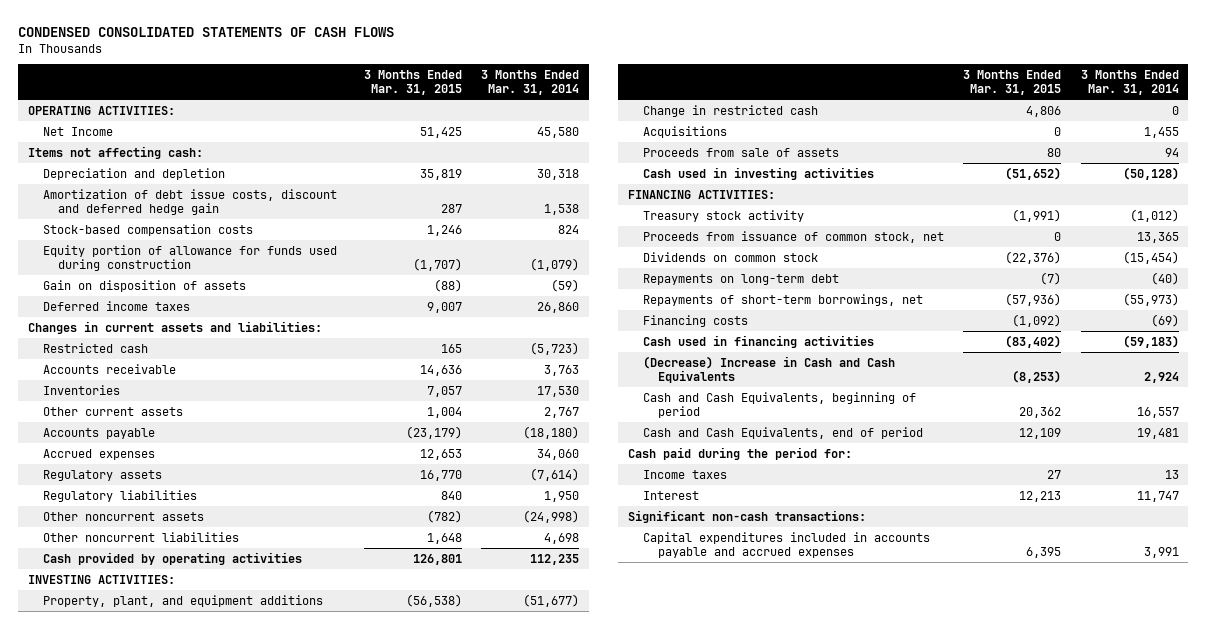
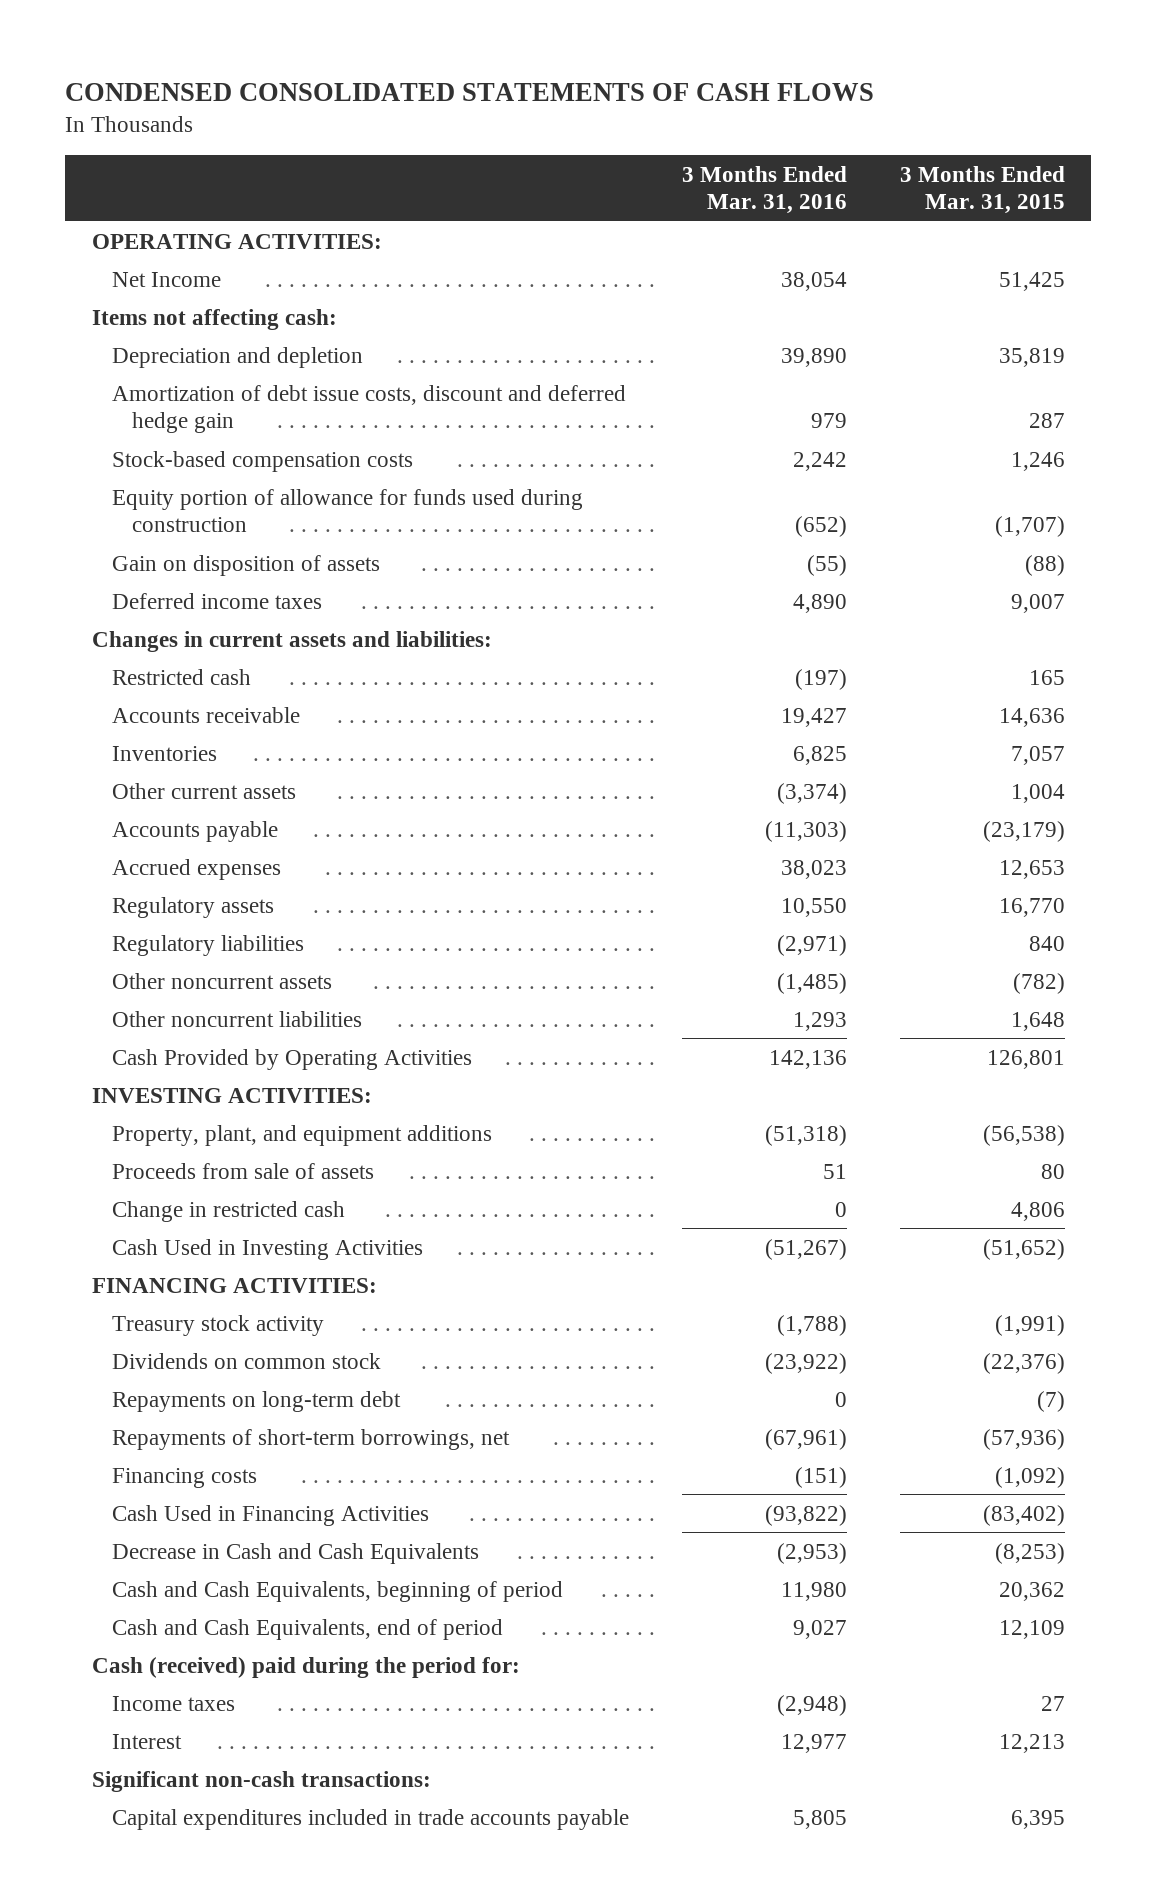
- | 3 Months Ended Mar. 31, 2015 | 3 Months Ended Mar. 31, 2014
+ | 3 Months Ended Mar. 31, 2016 | 3 Months Ended Mar. 31, 2015
- Cash provided by operating activities | 126,801 | 112,235
+ Cash Provided by Operating Activities | 142,136 | 126,801
- Acquisitions | 0 | 1,455
- Cash used in investing activities | (51,652) | (50,128)
moved down: Change in restricted cash | 0 | 4,806
+ Cash Used in Investing Activities | (51,267) | (51,652)
- Proceeds from issuance of common stock, net | 0 | 13,365
- Cash used in financing activities | (83,402) | (59,183)
- (Decrease) Increase in Cash and Cash Equivalents | (8,253) | 2,924
+ Cash Used in Financing Activities | (93,822) | (83,402)
+ Decrease in Cash and Cash Equivalents | (2,953) | (8,253)
- Cash paid during the period for:
+ Cash (received) paid during the period for:
- Capital expenditures included in accounts payable and accrued expenses | 6,395 | 3,991
+ Capital expenditures included in trade accounts payable | 5,805 | 6,395

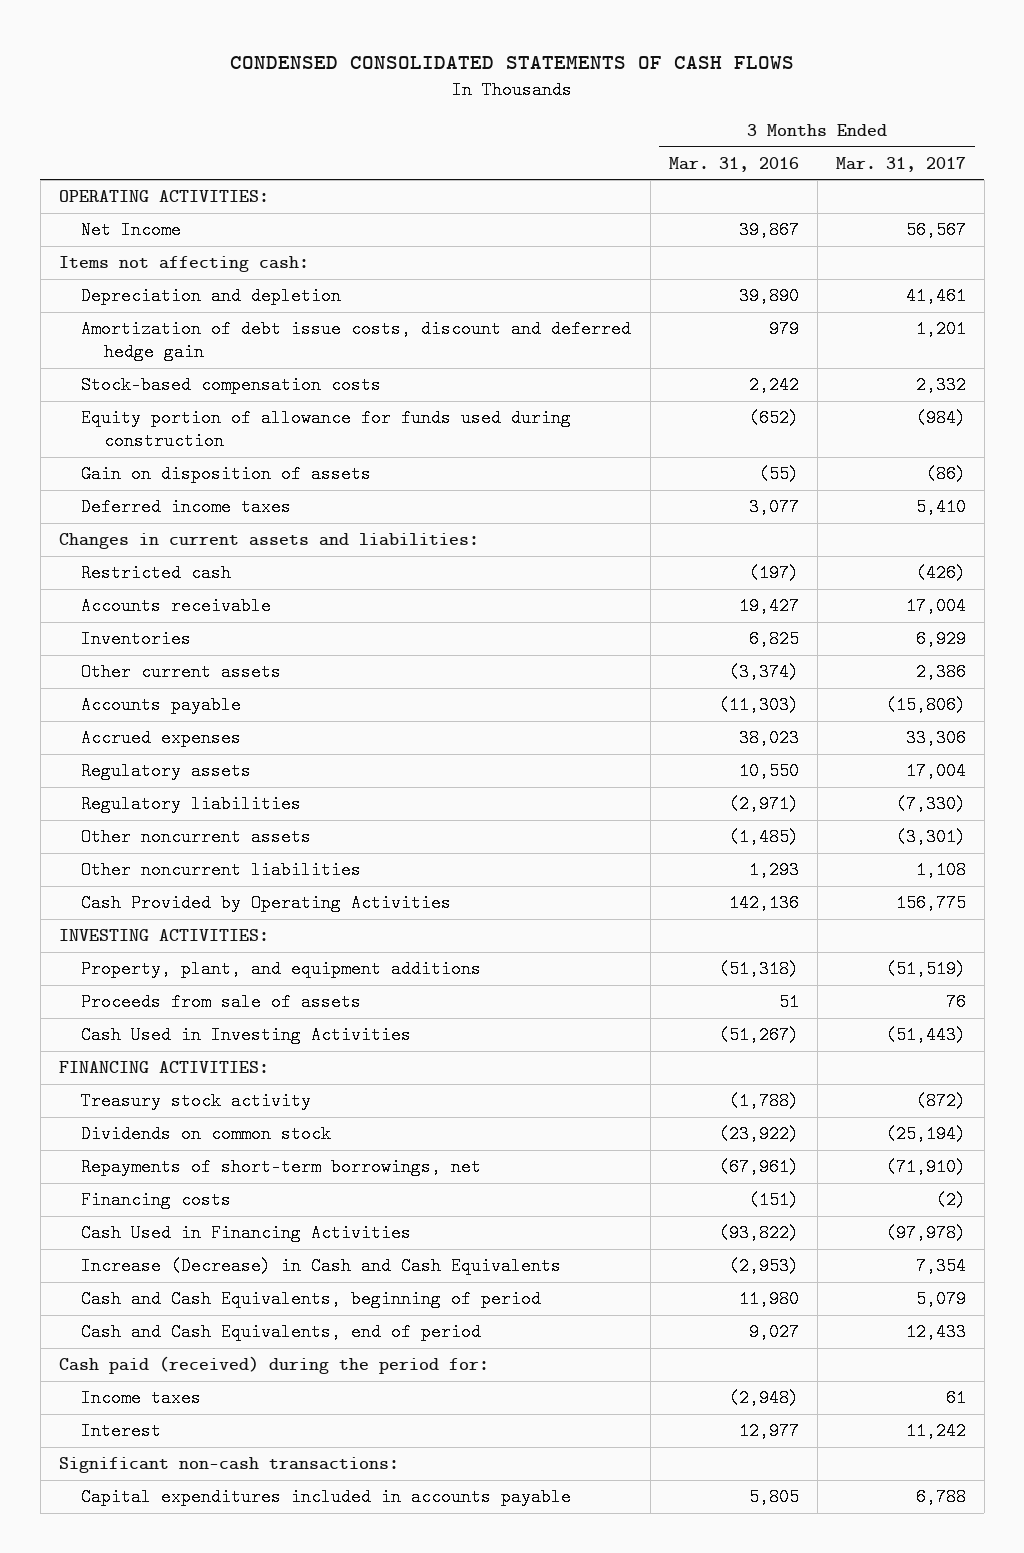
- | 3 Months Ended Mar. 31, 2016 | 3 Months Ended Mar. 31, 2015
+ | 3 Months Ended Mar. 31, 2016 | 3 Months Ended Mar. 31, 2017
- Net Income | 38,054 | 51,425
+ Net Income | 39,867 | 56,567
- Deferred income taxes | 4,890 | 9,007
+ Deferred income taxes | 3,077 | 5,410
- Change in restricted cash | 0 | 4,806
- Repayments on long-term debt | 0 | (7)
- Decrease in Cash and Cash Equivalents | (2,953) | (8,253)
+ Increase (Decrease) in Cash and Cash Equivalents | (2,953) | 7,354
- Cash (received) paid during the period for:
+ Cash paid (received) during the period for:
- Capital expenditures included in trade accounts payable | 5,805 | 6,395
+ Capital expenditures included in accounts payable | 5,805 | 6,788

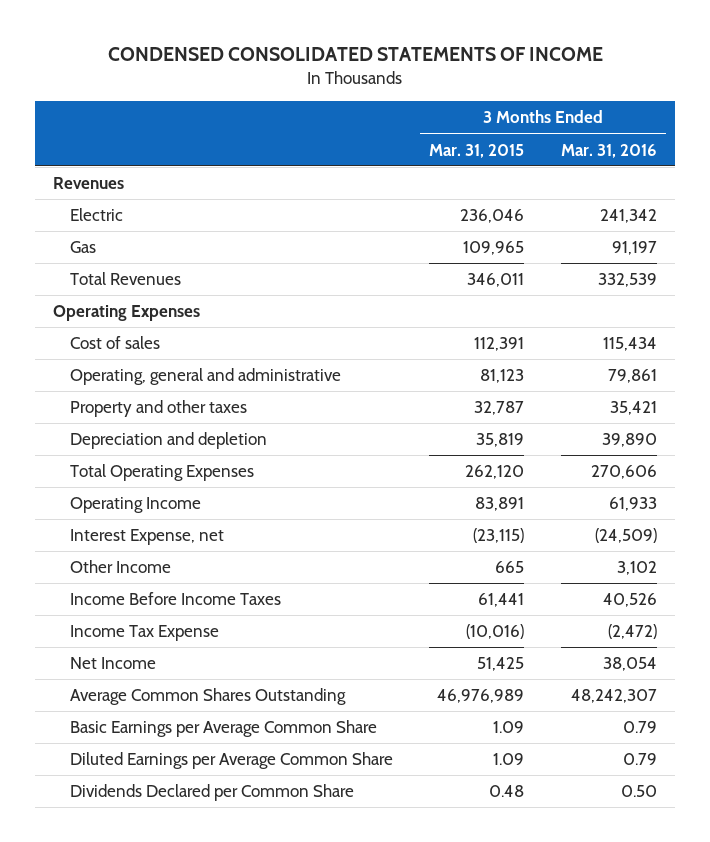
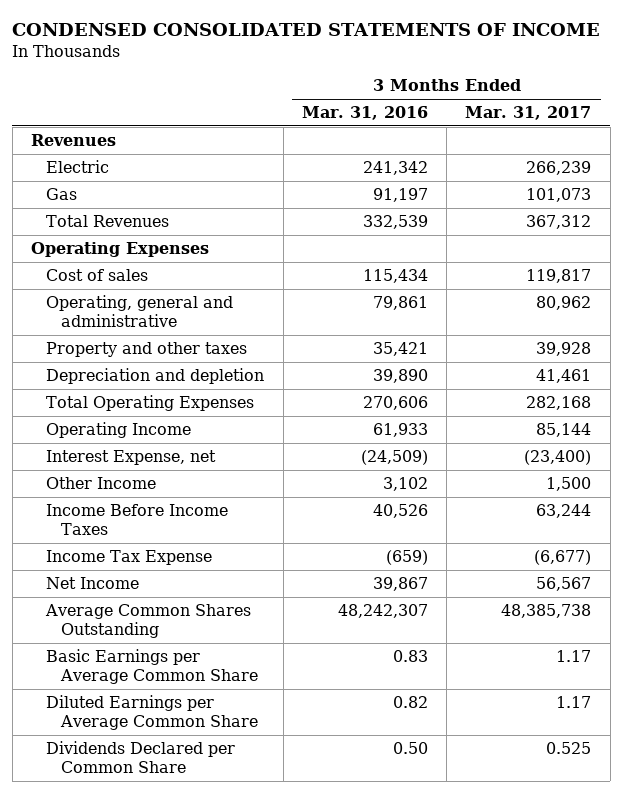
- | 3 Months Ended Mar. 31, 2015 | 3 Months Ended Mar. 31, 2016
+ | 3 Months Ended Mar. 31, 2016 | 3 Months Ended Mar. 31, 2017
- Income Tax Expense | (10,016) | (2,472)
- Net Income | 51,425 | 38,054
+ Income Tax Expense | (659) | (6,677)
+ Net Income | 39,867 | 56,567
- Basic Earnings per Average Common Share | 1.09 | 0.79
- Diluted Earnings per Average Common Share | 1.09 | 0.79
+ Basic Earnings per Average Common Share | 0.83 | 1.17
+ Diluted Earnings per Average Common Share | 0.82 | 1.17

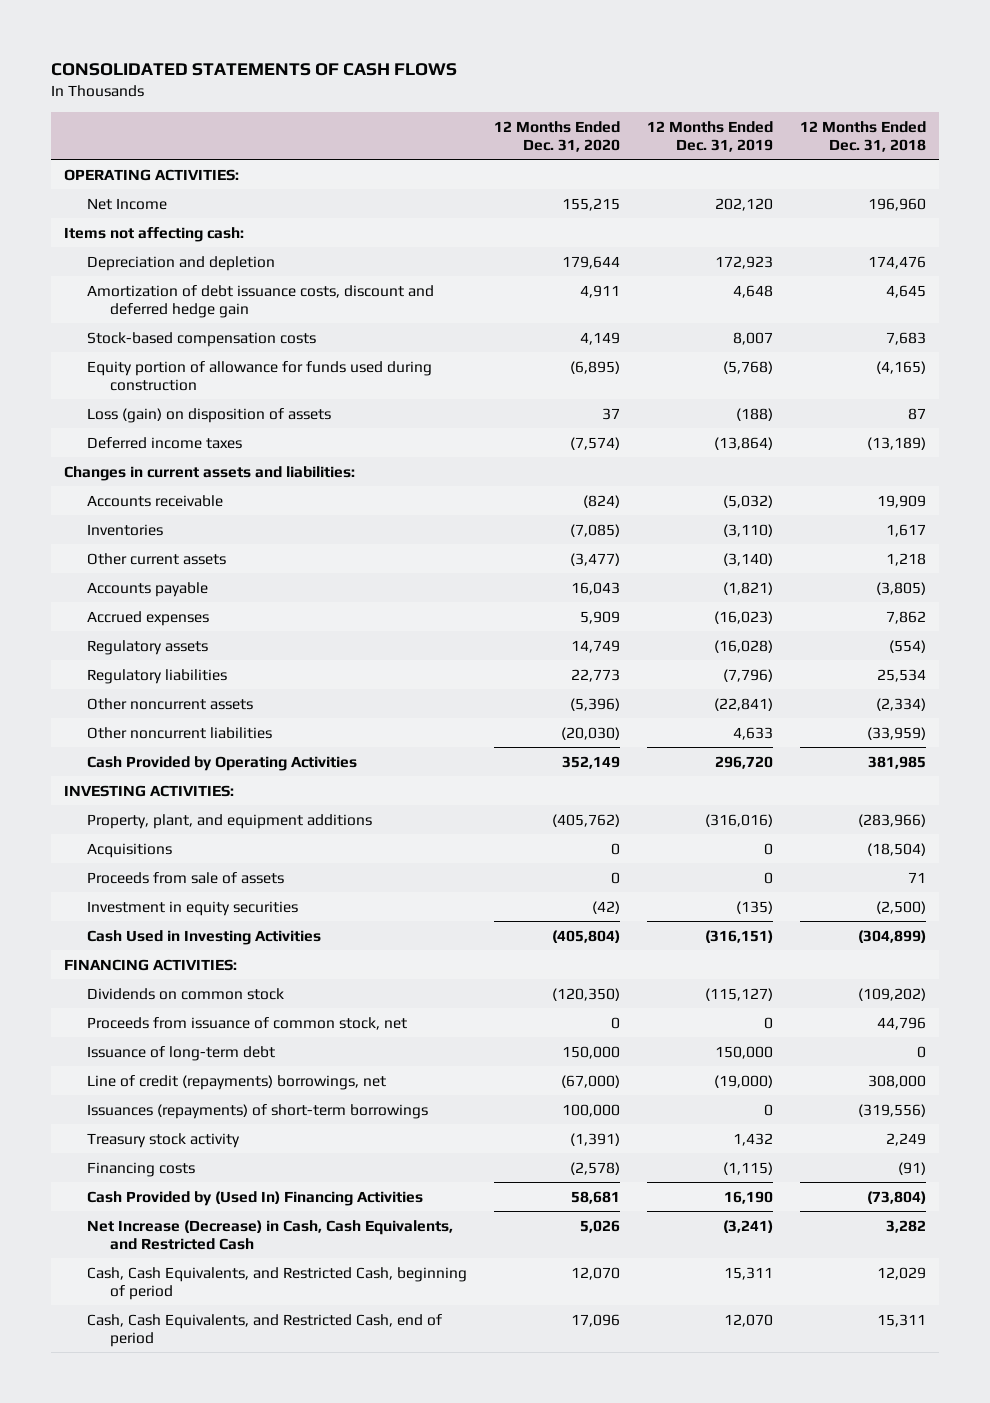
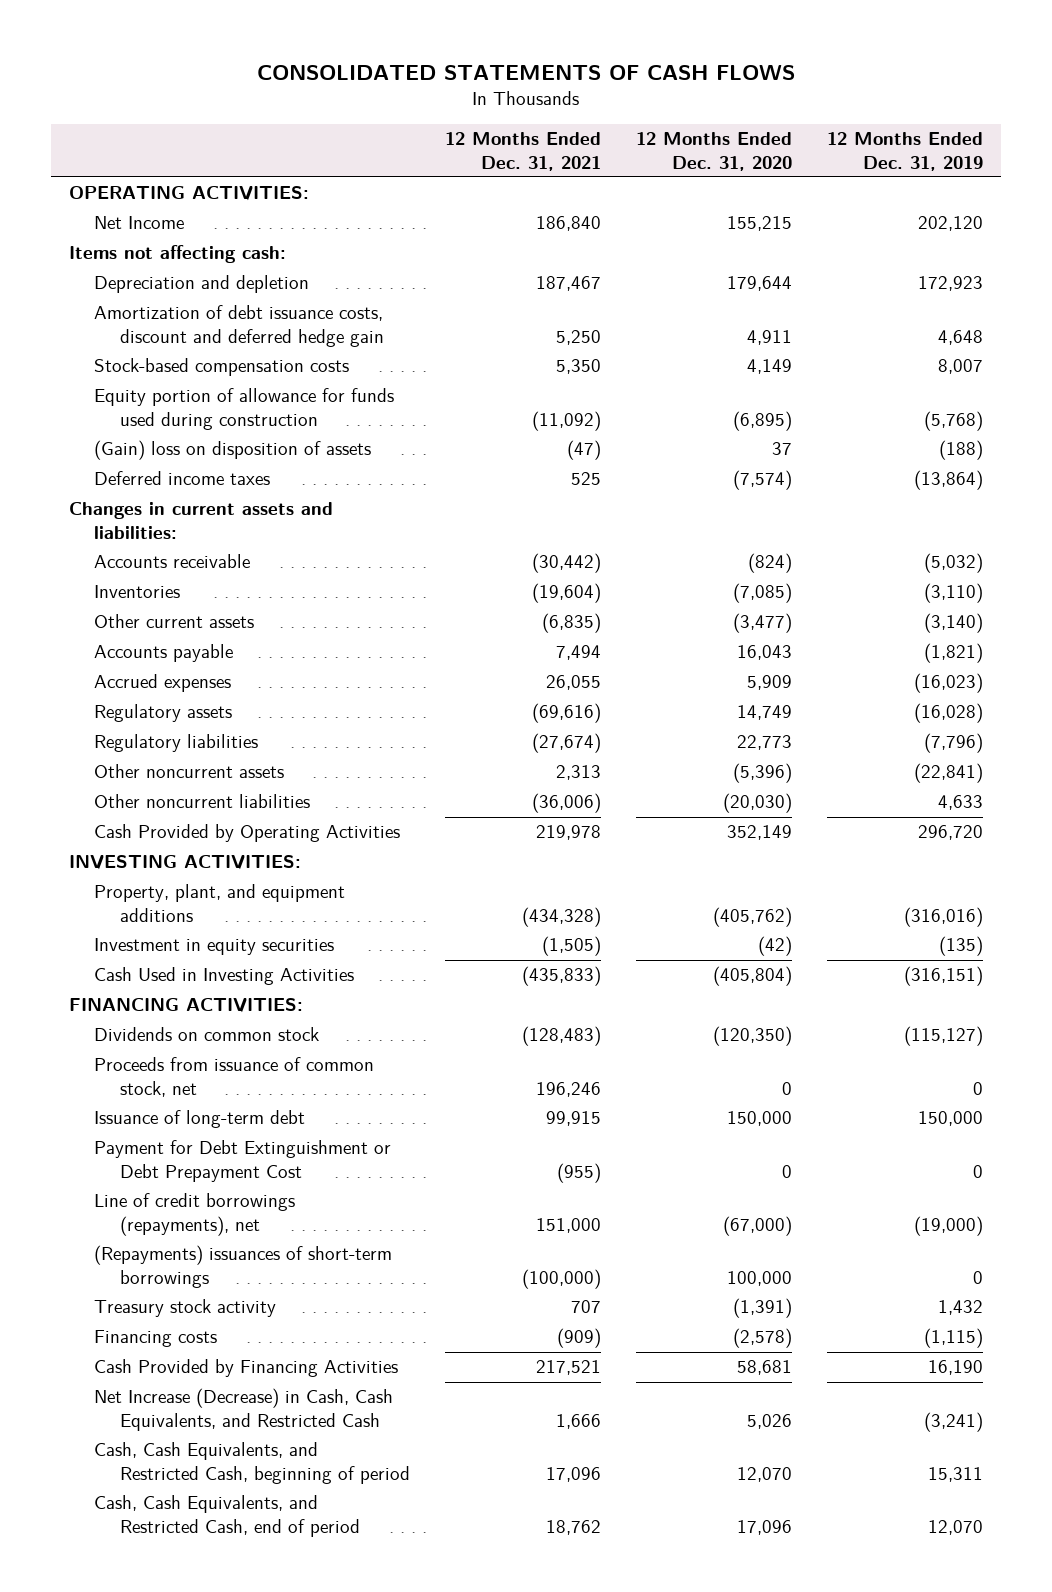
- | 12 Months Ended Dec. 31, 2020 | 12 Months Ended Dec. 31, 2019 | 12 Months Ended Dec. 31, 2018
+ | 12 Months Ended Dec. 31, 2021 | 12 Months Ended Dec. 31, 2020 | 12 Months Ended Dec. 31, 2019
- Loss (gain) on disposition of assets | 37 | (188) | 87
+ (Gain) loss on disposition of assets | (47) | 37 | (188)
- Acquisitions | 0 | 0 | (18,504)
- Proceeds from sale of assets | 0 | 0 | 71
- Line of credit (repayments) borrowings, net | (67,000) | (19,000) | 308,000
- Issuances (repayments) of short-term borrowings | 100,000 | 0 | (319,556)
+ Payment for Debt Extinguishment or Debt Prepayment Cost | (955) | 0 | 0
+ Line of credit borrowings (repayments), net | 151,000 | (67,000) | (19,000)
+ (Repayments) issuances of short-term borrowings | (100,000) | 100,000 | 0
- Cash Provided by (Used In) Financing Activities | 58,681 | 16,190 | (73,804)
+ Cash Provided by Financing Activities | 217,521 | 58,681 | 16,190

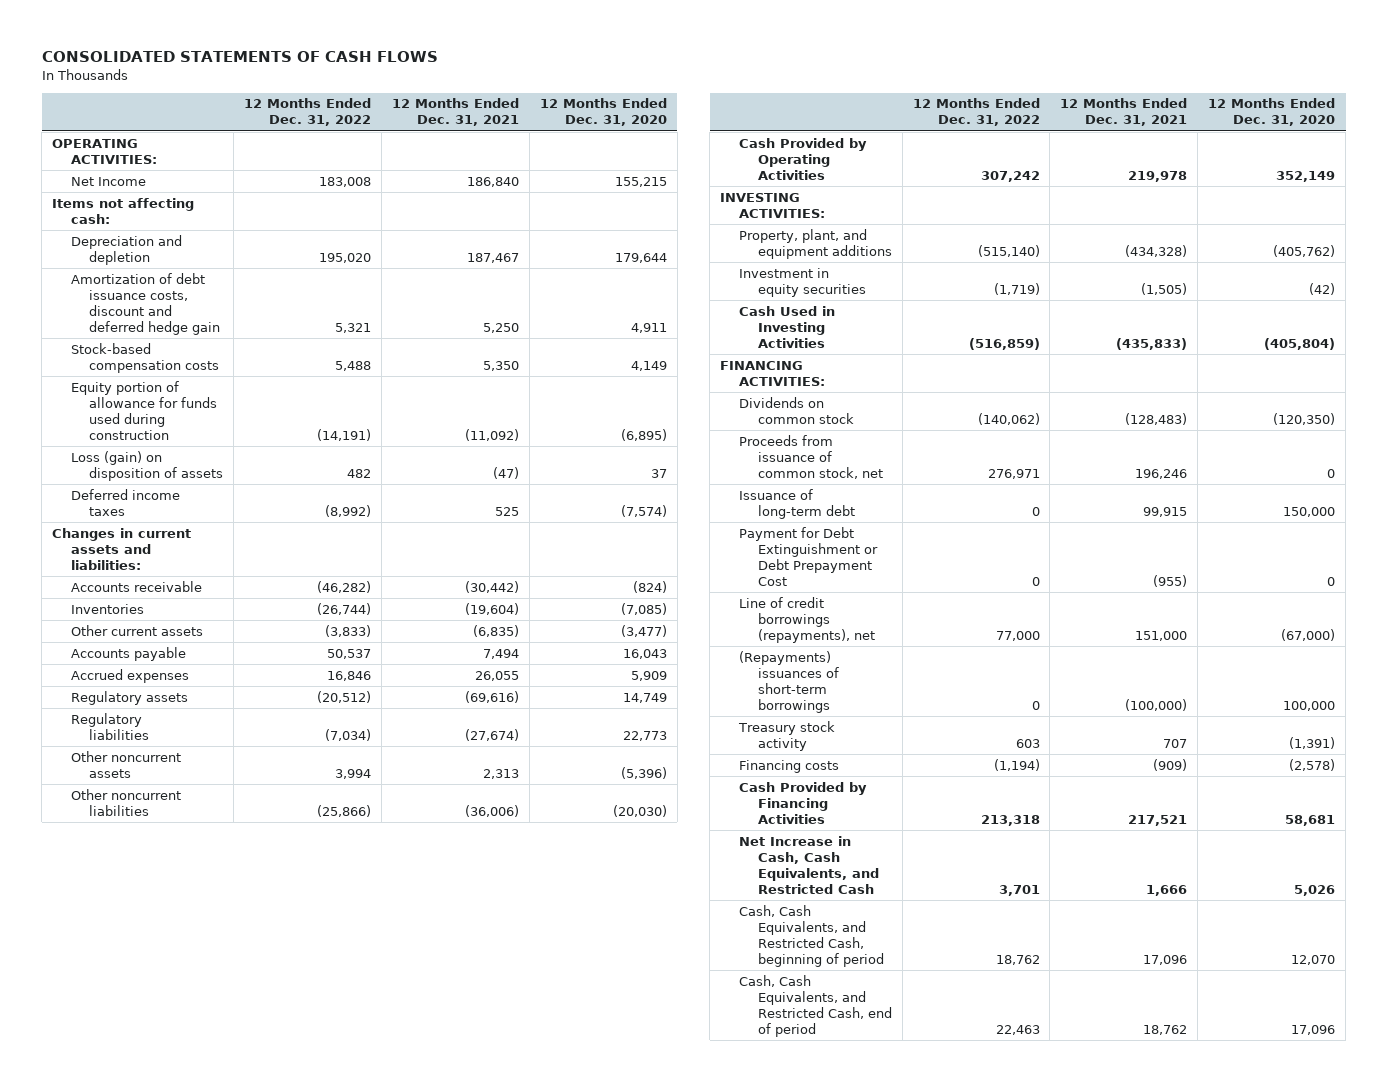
- | 12 Months Ended Dec. 31, 2021 | 12 Months Ended Dec. 31, 2020 | 12 Months Ended Dec. 31, 2019
+ | 12 Months Ended Dec. 31, 2022 | 12 Months Ended Dec. 31, 2021 | 12 Months Ended Dec. 31, 2020
- (Gain) loss on disposition of assets | (47) | 37 | (188)
+ Loss (gain) on disposition of assets | 482 | (47) | 37
- Net Increase (Decrease) in Cash, Cash Equivalents, and Restricted Cash | 1,666 | 5,026 | (3,241)
+ Net Increase in Cash, Cash Equivalents, and Restricted Cash | 3,701 | 1,666 | 5,026

